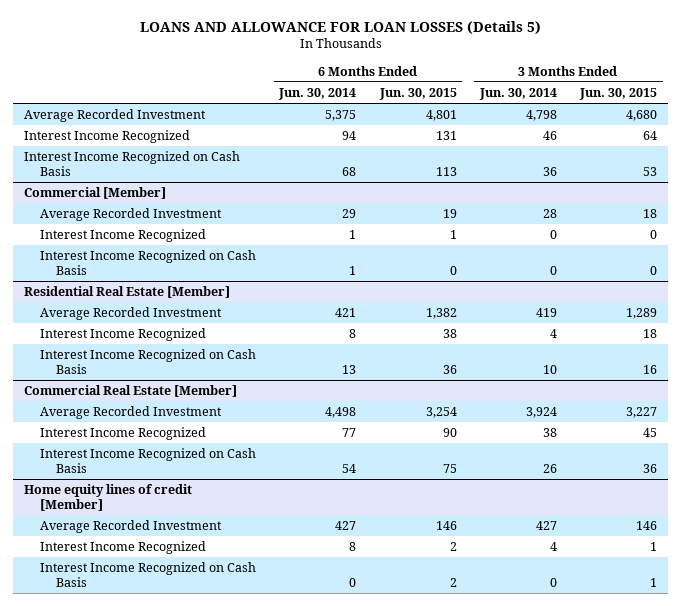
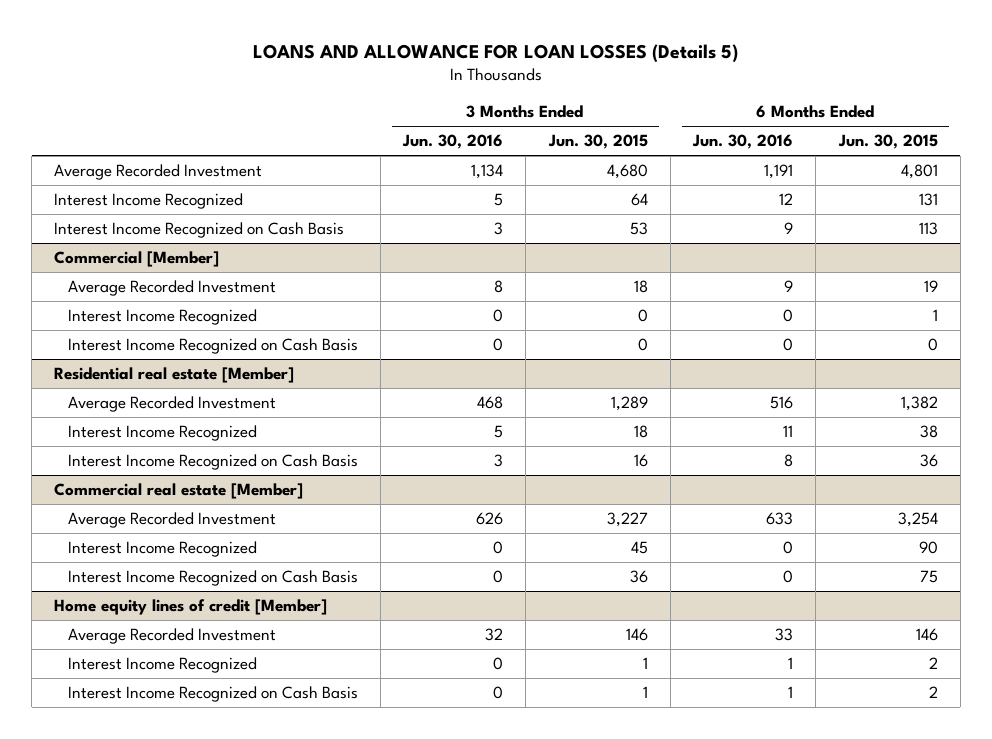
- | 6 Months Ended Jun. 30, 2014 | 6 Months Ended Jun. 30, 2015 | 3 Months Ended Jun. 30, 2014 | 3 Months Ended Jun. 30, 2015
+ | 3 Months Ended Jun. 30, 2016 | 3 Months Ended Jun. 30, 2015 | 6 Months Ended Jun. 30, 2016 | 6 Months Ended Jun. 30, 2015
- Residential Real Estate [Member]
+ Residential real estate [Member]
- Commercial Real Estate [Member]
+ Commercial real estate [Member]

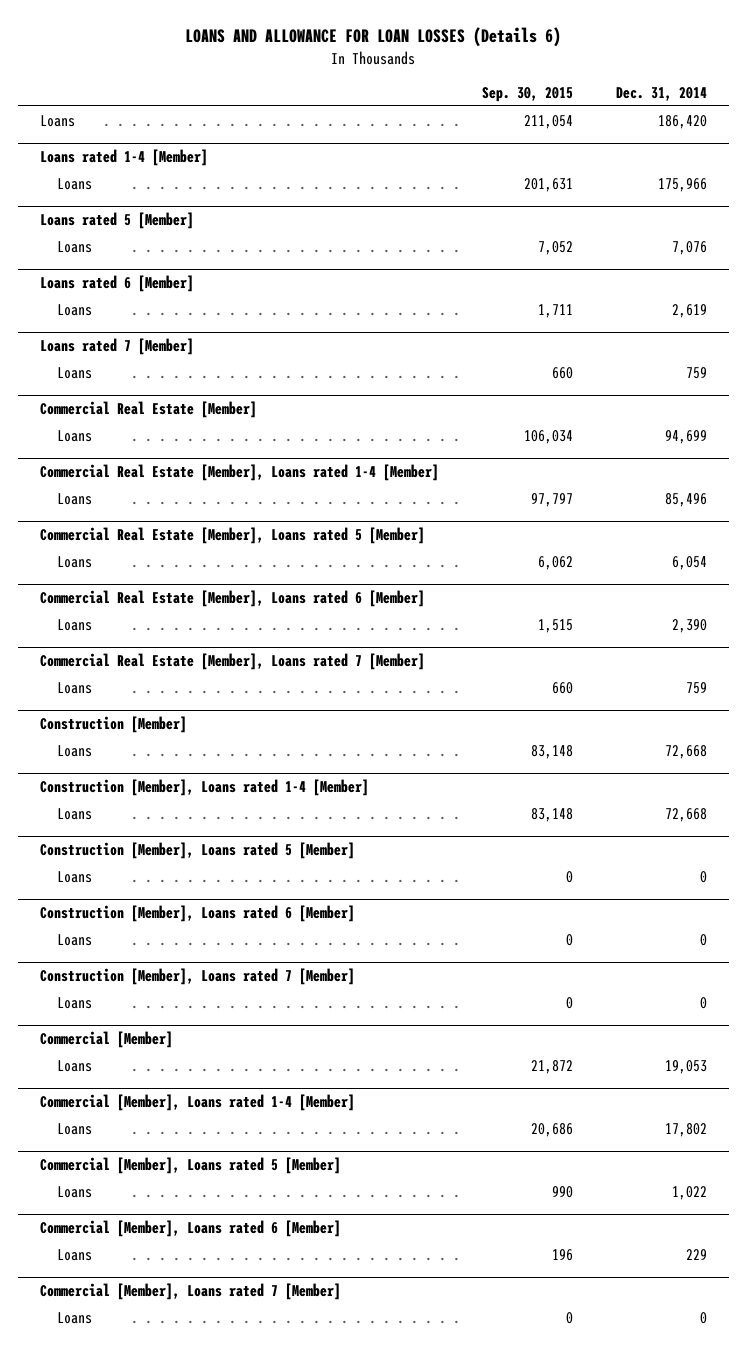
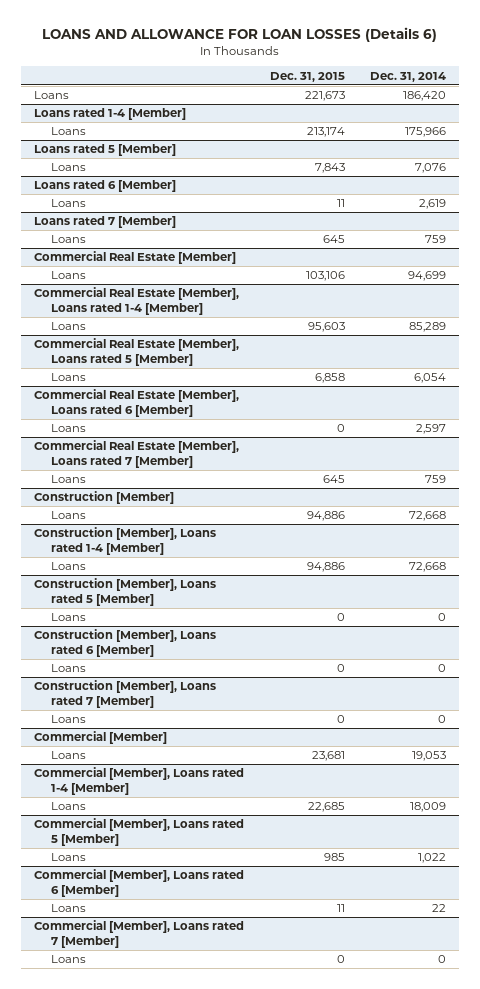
- | Sep. 30, 2015 | Dec. 31, 2014
+ | Dec. 31, 2015 | Dec. 31, 2014
@ Commercial Real Estate [Member], Loans rated 1-4 [Member]
- Loans | 97,797 | 85,496
+ Loans | 95,603 | 85,289
@ Commercial Real Estate [Member], Loans rated 6 [Member]
- Loans | 1,515 | 2,390
+ Loans | 0 | 2,597
@ Commercial [Member], Loans rated 1-4 [Member]
- Loans | 20,686 | 17,802
+ Loans | 22,685 | 18,009
@ Commercial [Member], Loans rated 6 [Member]
- Loans | 196 | 229
+ Loans | 11 | 22

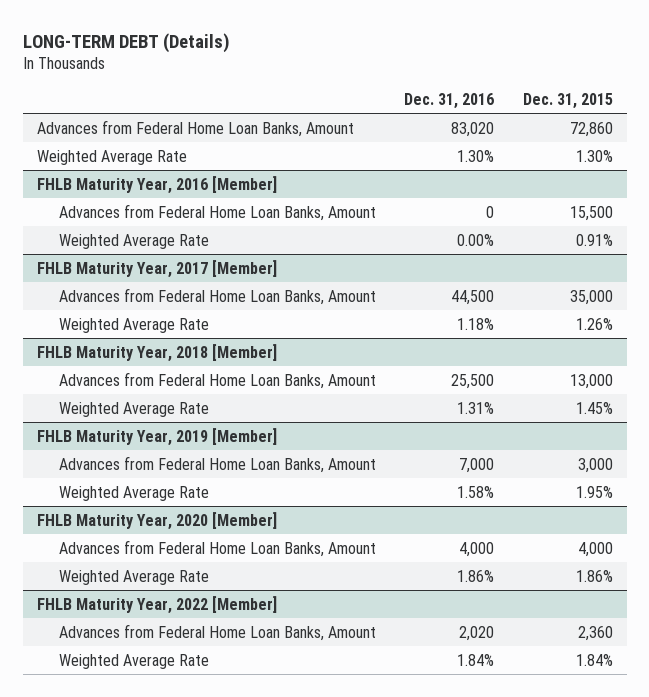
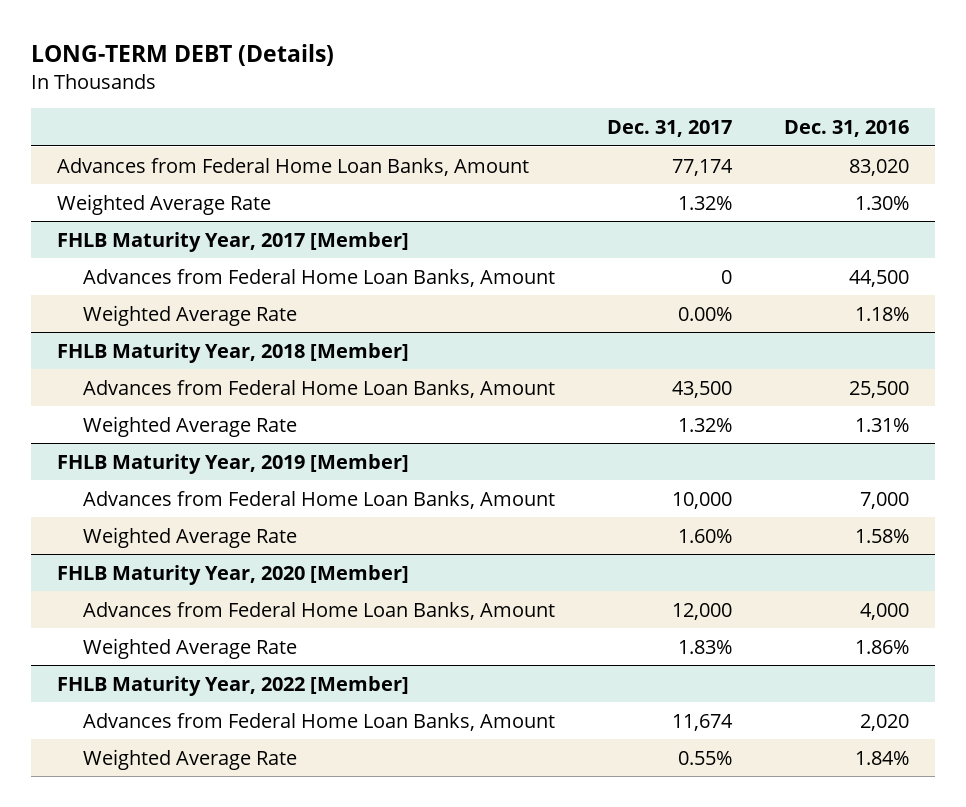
- | Dec. 31, 2016 | Dec. 31, 2015
+ | Dec. 31, 2017 | Dec. 31, 2016
- FHLB Maturity Year, 2016 [Member]
- Advances from Federal Home Loan Banks, Amount | 0 | 15,500
- Weighted Average Rate | 0.00% | 0.91%

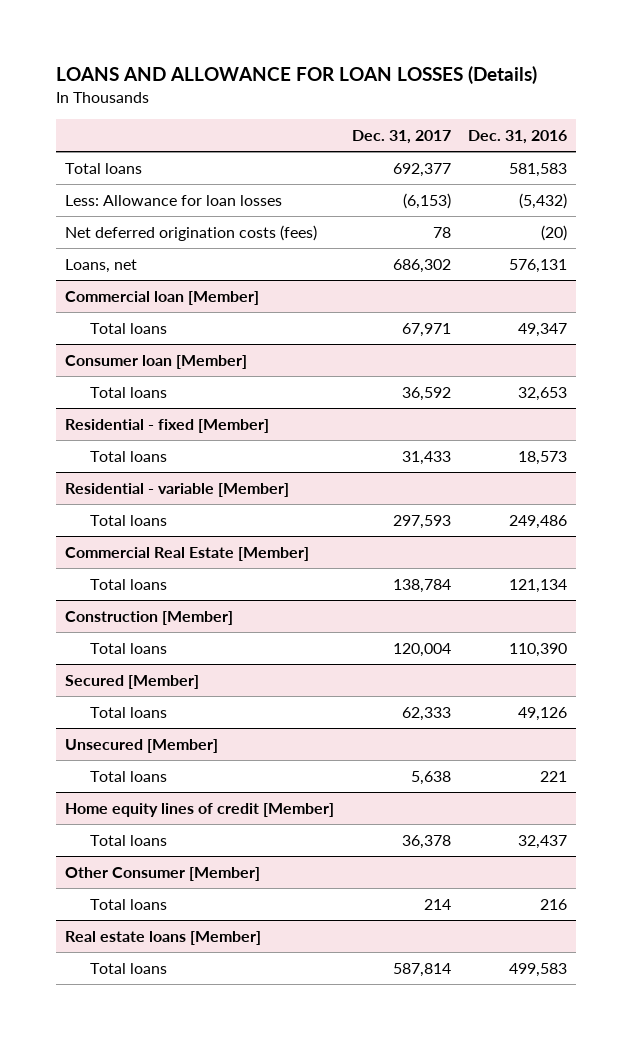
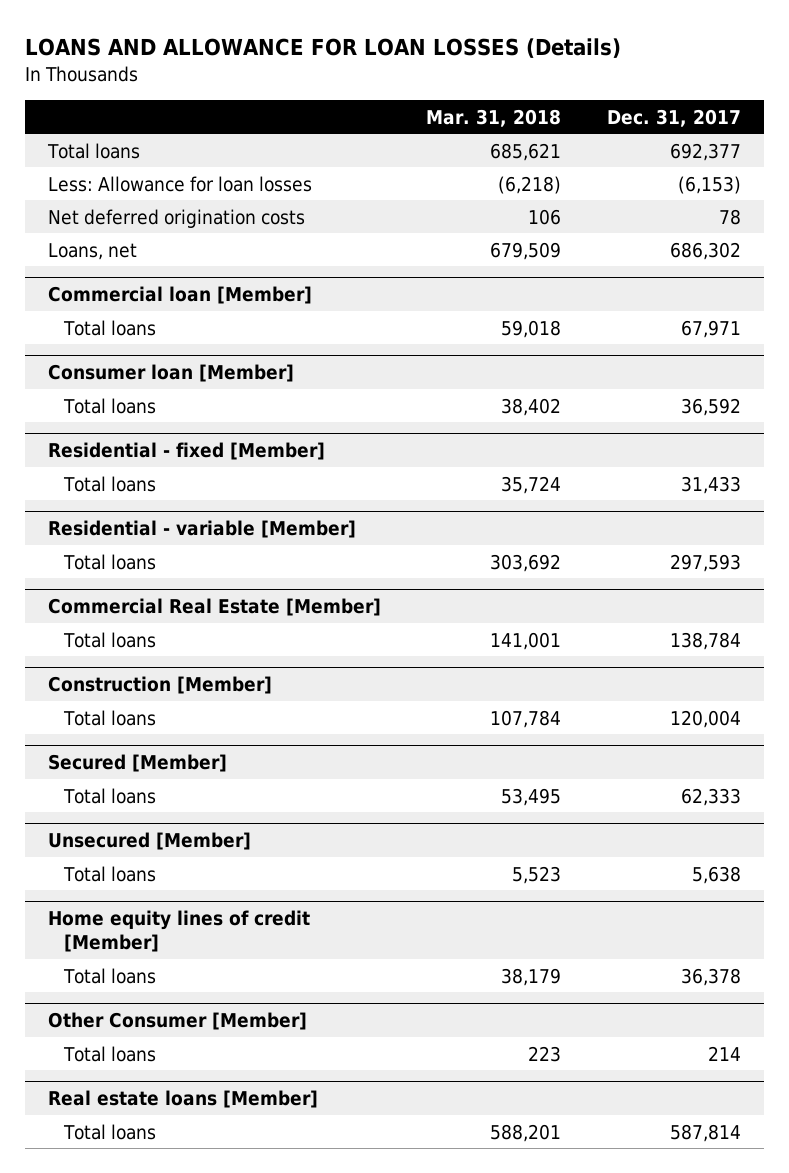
- | Dec. 31, 2017 | Dec. 31, 2016
+ | Mar. 31, 2018 | Dec. 31, 2017
- Net deferred origination costs (fees) | 78 | (20)
+ Net deferred origination costs | 106 | 78

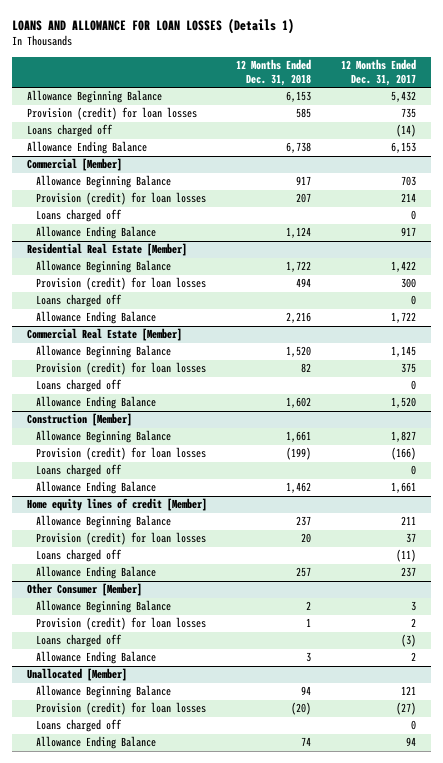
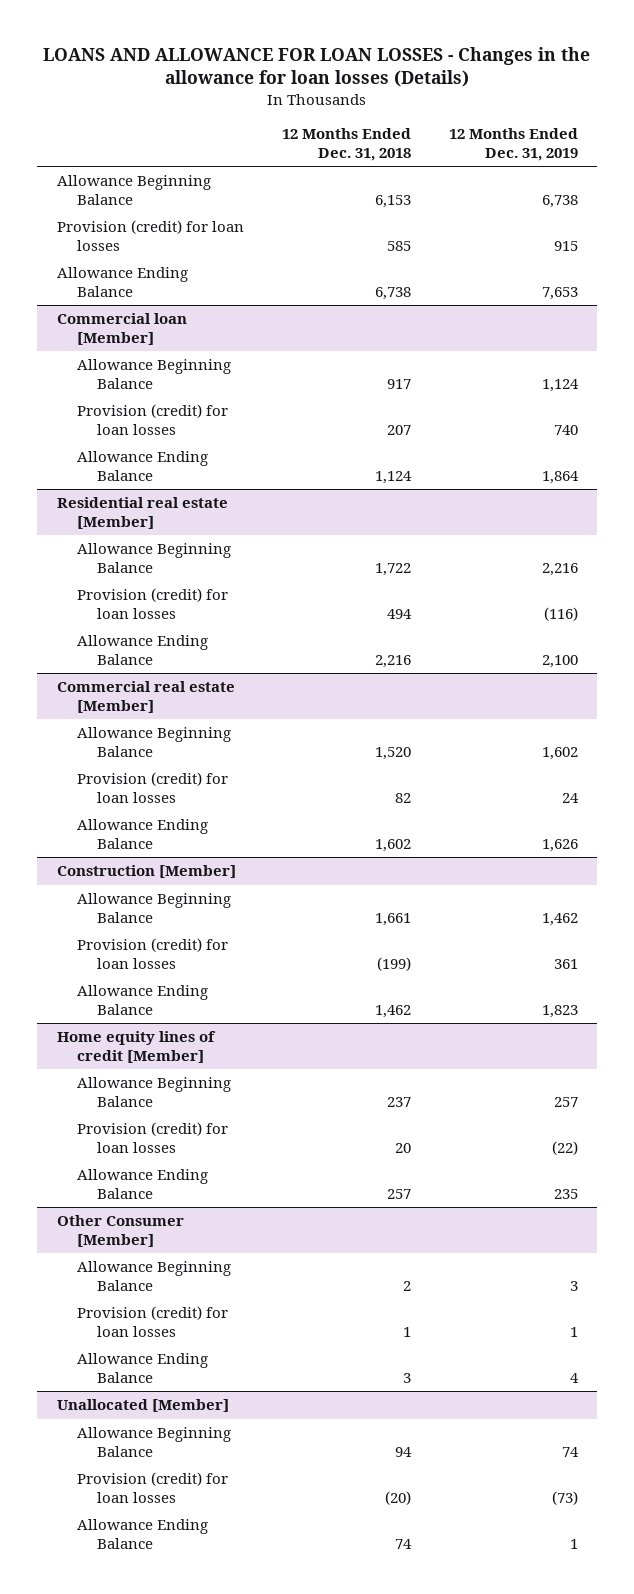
- LOANS AND ALLOWANCE FOR LOAN LOSSES (Details 1)
+ LOANS AND ALLOWANCE FOR LOAN LOSSES - Changes in the allowance for loan losses (Details)
- | 12 Months Ended Dec. 31, 2018 | 12 Months Ended Dec. 31, 2017
+ | 12 Months Ended Dec. 31, 2018 | 12 Months Ended Dec. 31, 2019
- Loans charged off | | (14)
- Commercial [Member]
+ Commercial loan [Member]
- Loans charged off | | 0
- Residential Real Estate [Member]
+ Residential real estate [Member]
- Loans charged off | | 0
- Commercial Real Estate [Member]
+ Commercial real estate [Member]
- Loans charged off | | 0
@ Construction [Member]
- Loans charged off | | 0
@ Home equity lines of credit [Member]
- Loans charged off | | (11)
@ Other Consumer [Member]
- Loans charged off | | (3)
@ Unallocated [Member]
- Loans charged off | | 0

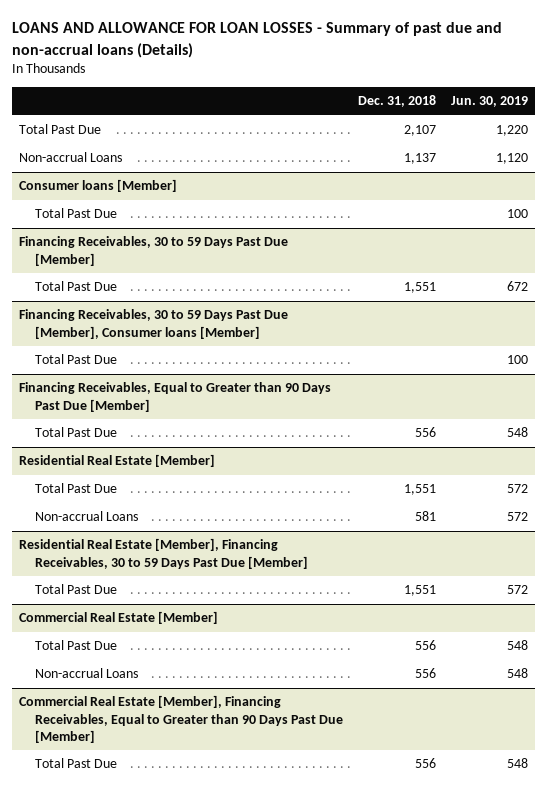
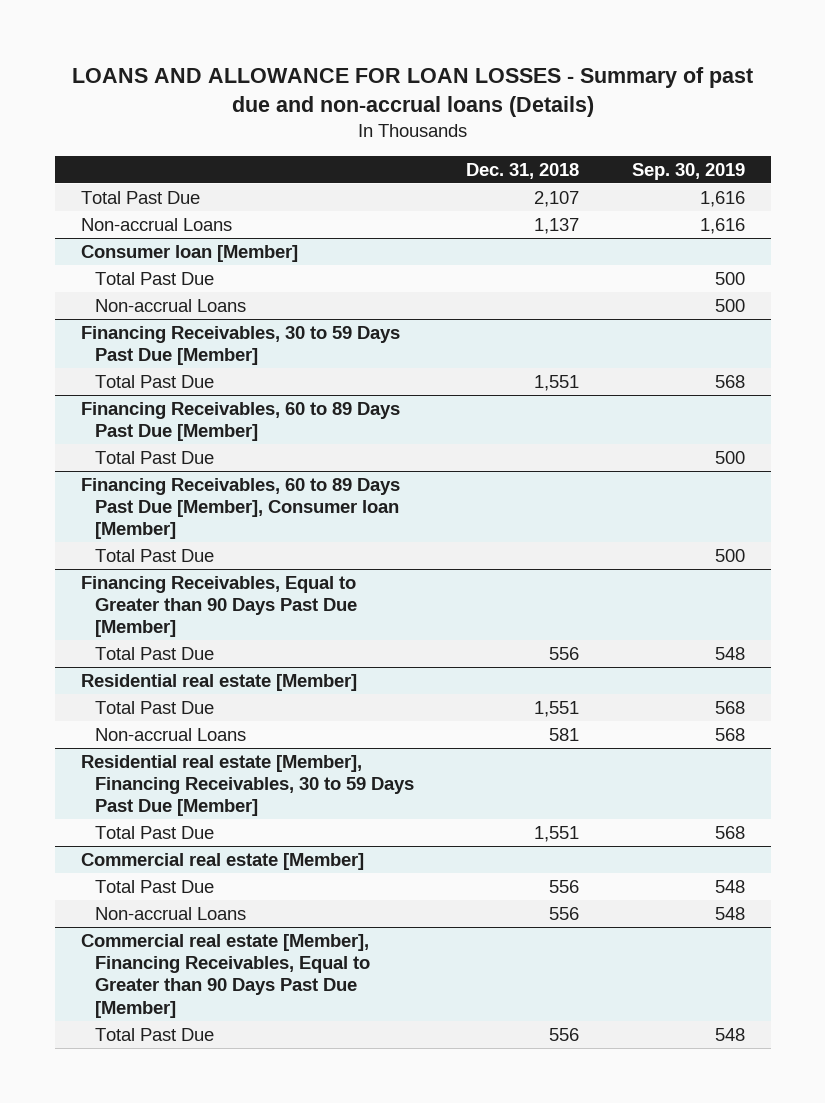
- | Dec. 31, 2018 | Jun. 30, 2019
+ | Dec. 31, 2018 | Sep. 30, 2019
- Consumer loans [Member]
+ Consumer loan [Member]
+ Non-accrual Loans | | 500
- Financing Receivables, 30 to 59 Days Past Due [Member], Consumer loans [Member]
+ Financing Receivables, 60 to 89 Days Past Due [Member]
+ Financing Receivables, 60 to 89 Days Past Due [Member], Consumer loan [Member]
+ Total Past Due | | 500
- Residential Real Estate [Member]
+ Residential real estate [Member]
- Residential Real Estate [Member], Financing Receivables, 30 to 59 Days Past Due [Member]
+ Residential real estate [Member], Financing Receivables, 30 to 59 Days Past Due [Member]
- Commercial Real Estate [Member]
+ Commercial real estate [Member]
- Commercial Real Estate [Member], Financing Receivables, Equal to Greater than 90 Days Past Due [Member]
+ Commercial real estate [Member], Financing Receivables, Equal to Greater than 90 Days Past Due [Member]

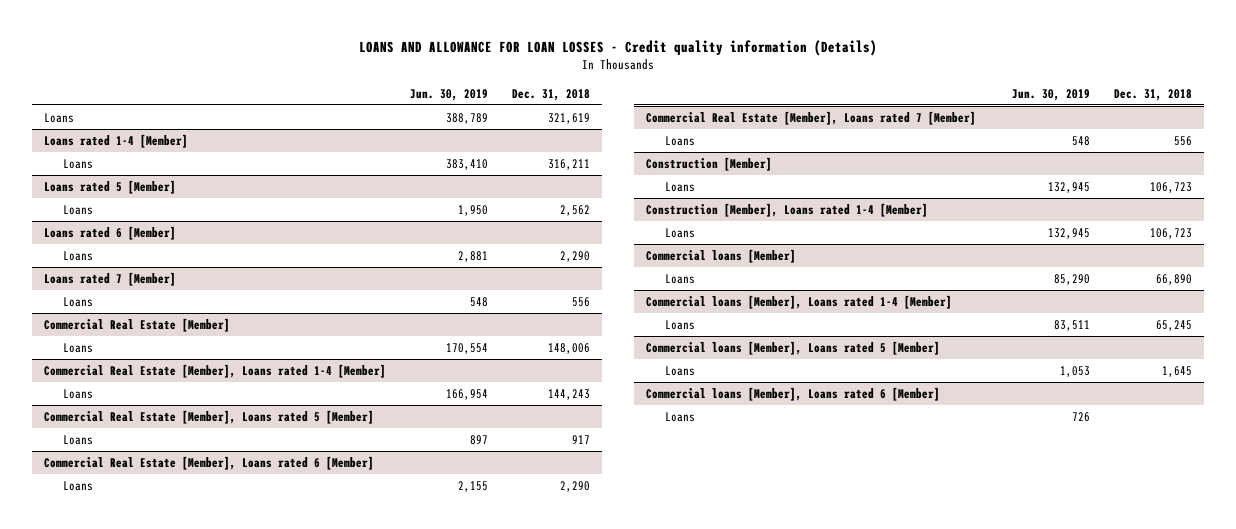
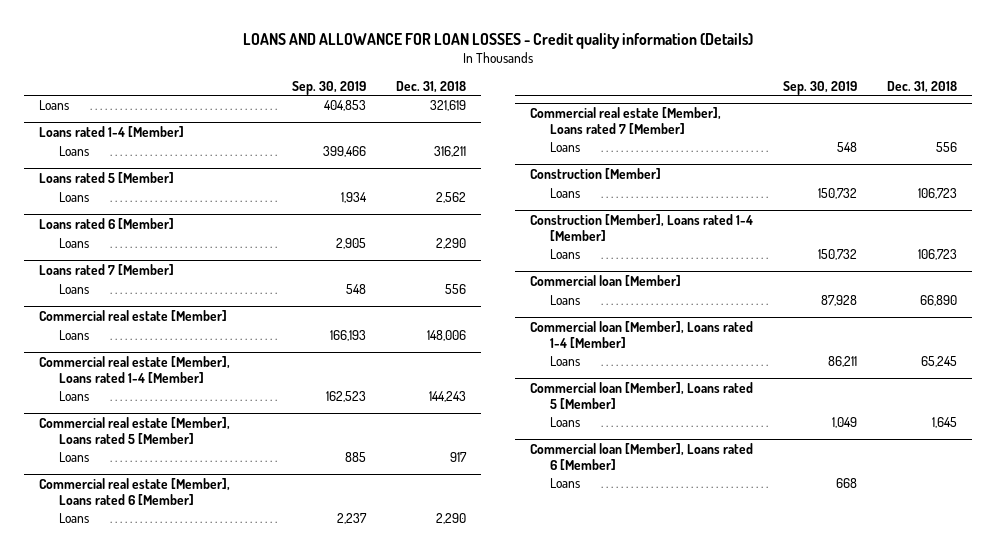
- | Jun. 30, 2019 | Dec. 31, 2018
+ | Sep. 30, 2019 | Dec. 31, 2018
- Commercial Real Estate [Member]
+ Commercial real estate [Member]
- Commercial Real Estate [Member], Loans rated 1-4 [Member]
+ Commercial real estate [Member], Loans rated 1-4 [Member]
- Commercial Real Estate [Member], Loans rated 5 [Member]
+ Commercial real estate [Member], Loans rated 5 [Member]
- Commercial Real Estate [Member], Loans rated 6 [Member]
+ Commercial real estate [Member], Loans rated 6 [Member]
- Commercial Real Estate [Member], Loans rated 7 [Member]
+ Commercial real estate [Member], Loans rated 7 [Member]
- Commercial loans [Member]
+ Commercial loan [Member]
- Commercial loans [Member], Loans rated 1-4 [Member]
+ Commercial loan [Member], Loans rated 1-4 [Member]
- Commercial loans [Member], Loans rated 5 [Member]
+ Commercial loan [Member], Loans rated 5 [Member]
- Commercial loans [Member], Loans rated 6 [Member]
+ Commercial loan [Member], Loans rated 6 [Member]

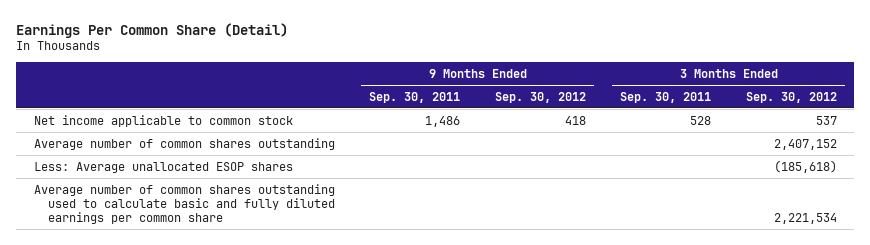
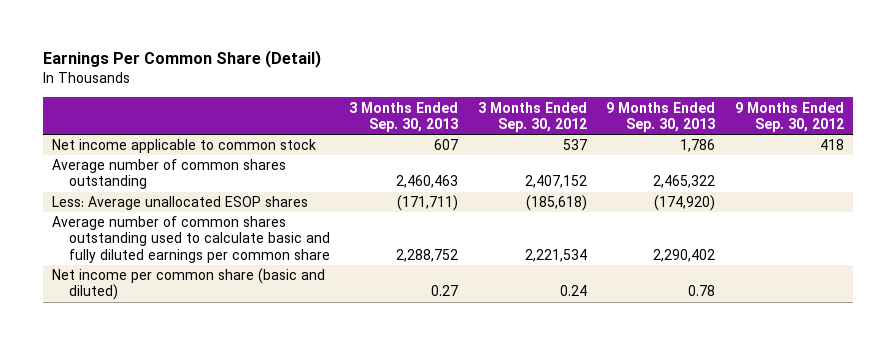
- | 9 Months Ended Sep. 30, 2011 | 9 Months Ended Sep. 30, 2012 | 3 Months Ended Sep. 30, 2011 | 3 Months Ended Sep. 30, 2012
+ | 3 Months Ended Sep. 30, 2013 | 3 Months Ended Sep. 30, 2012 | 9 Months Ended Sep. 30, 2013 | 9 Months Ended Sep. 30, 2012
+ Net income per common share (basic and diluted) | 0.27 | 0.24 | 0.78 |

